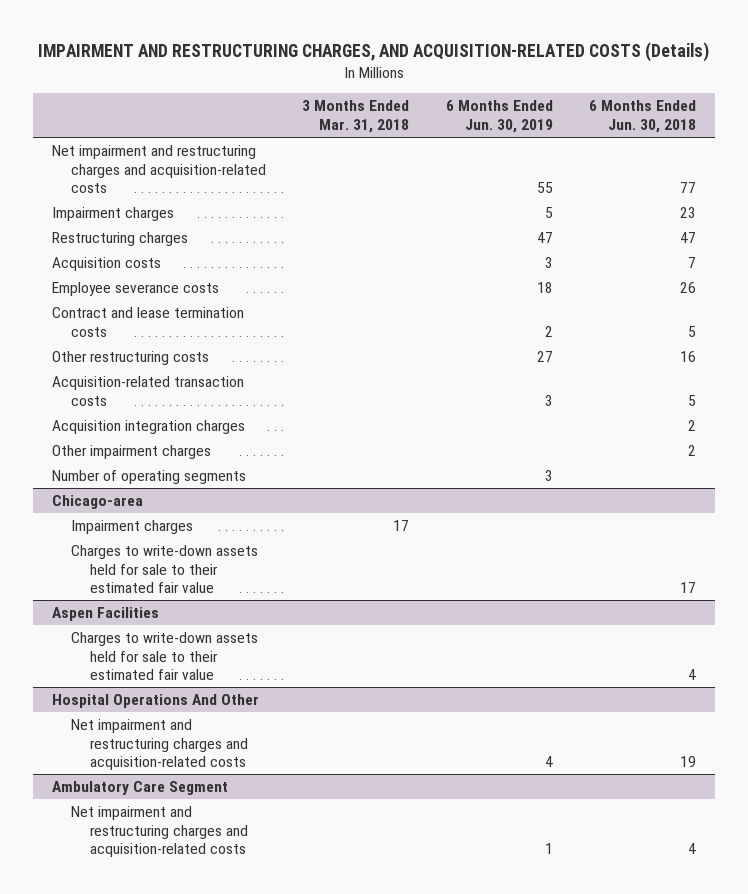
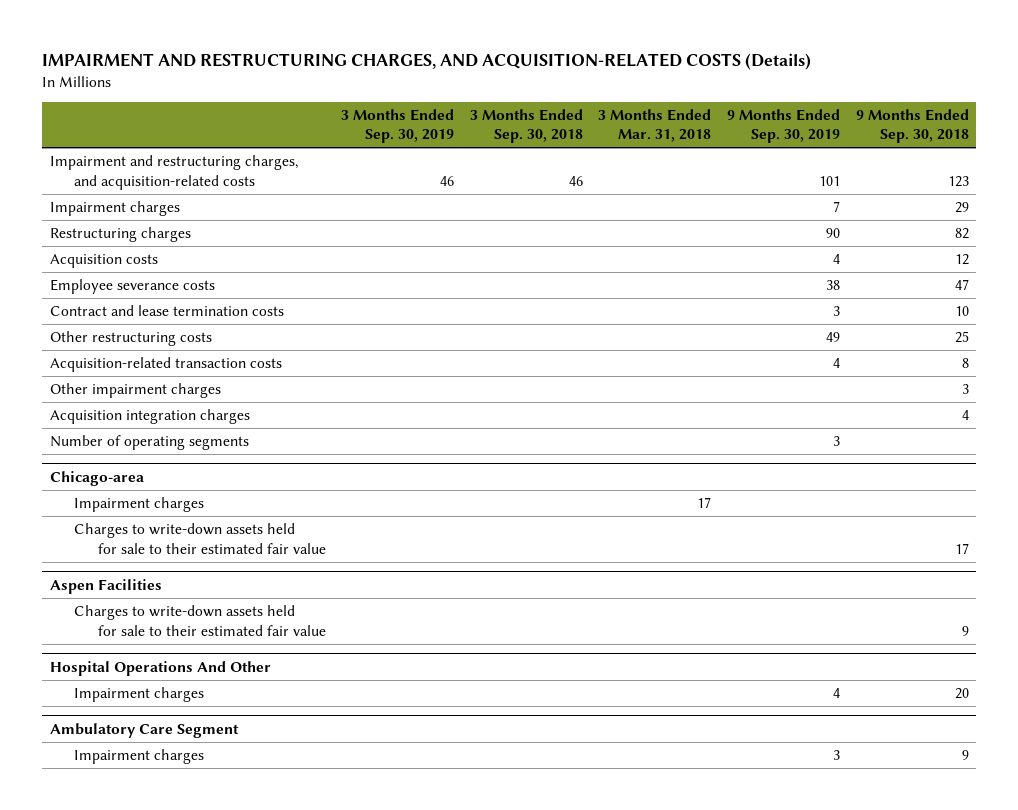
- | 3 Months Ended Mar. 31, 2018 | 6 Months Ended Jun. 30, 2019 | 6 Months Ended Jun. 30, 2018
+ | 3 Months Ended Sep. 30, 2019 | 3 Months Ended Sep. 30, 2018 | 3 Months Ended Mar. 31, 2018 | 9 Months Ended Sep. 30, 2019 | 9 Months Ended Sep. 30, 2018
- Net impairment and restructuring charges and acquisition-related costs | | 55 | 77
+ Impairment and restructuring charges, and acquisition-related costs | 46 | 46 | | 101 | 123
moved down: Acquisition integration charges | | | | | 4
@ Hospital Operations And Other
- Net impairment and restructuring charges and acquisition-related costs | | 4 | 19
+ Impairment charges | | | | 4 | 20
@ Ambulatory Care Segment
- Net impairment and restructuring charges and acquisition-related costs | | 1 | 4
+ Impairment charges | | | | 3 | 9

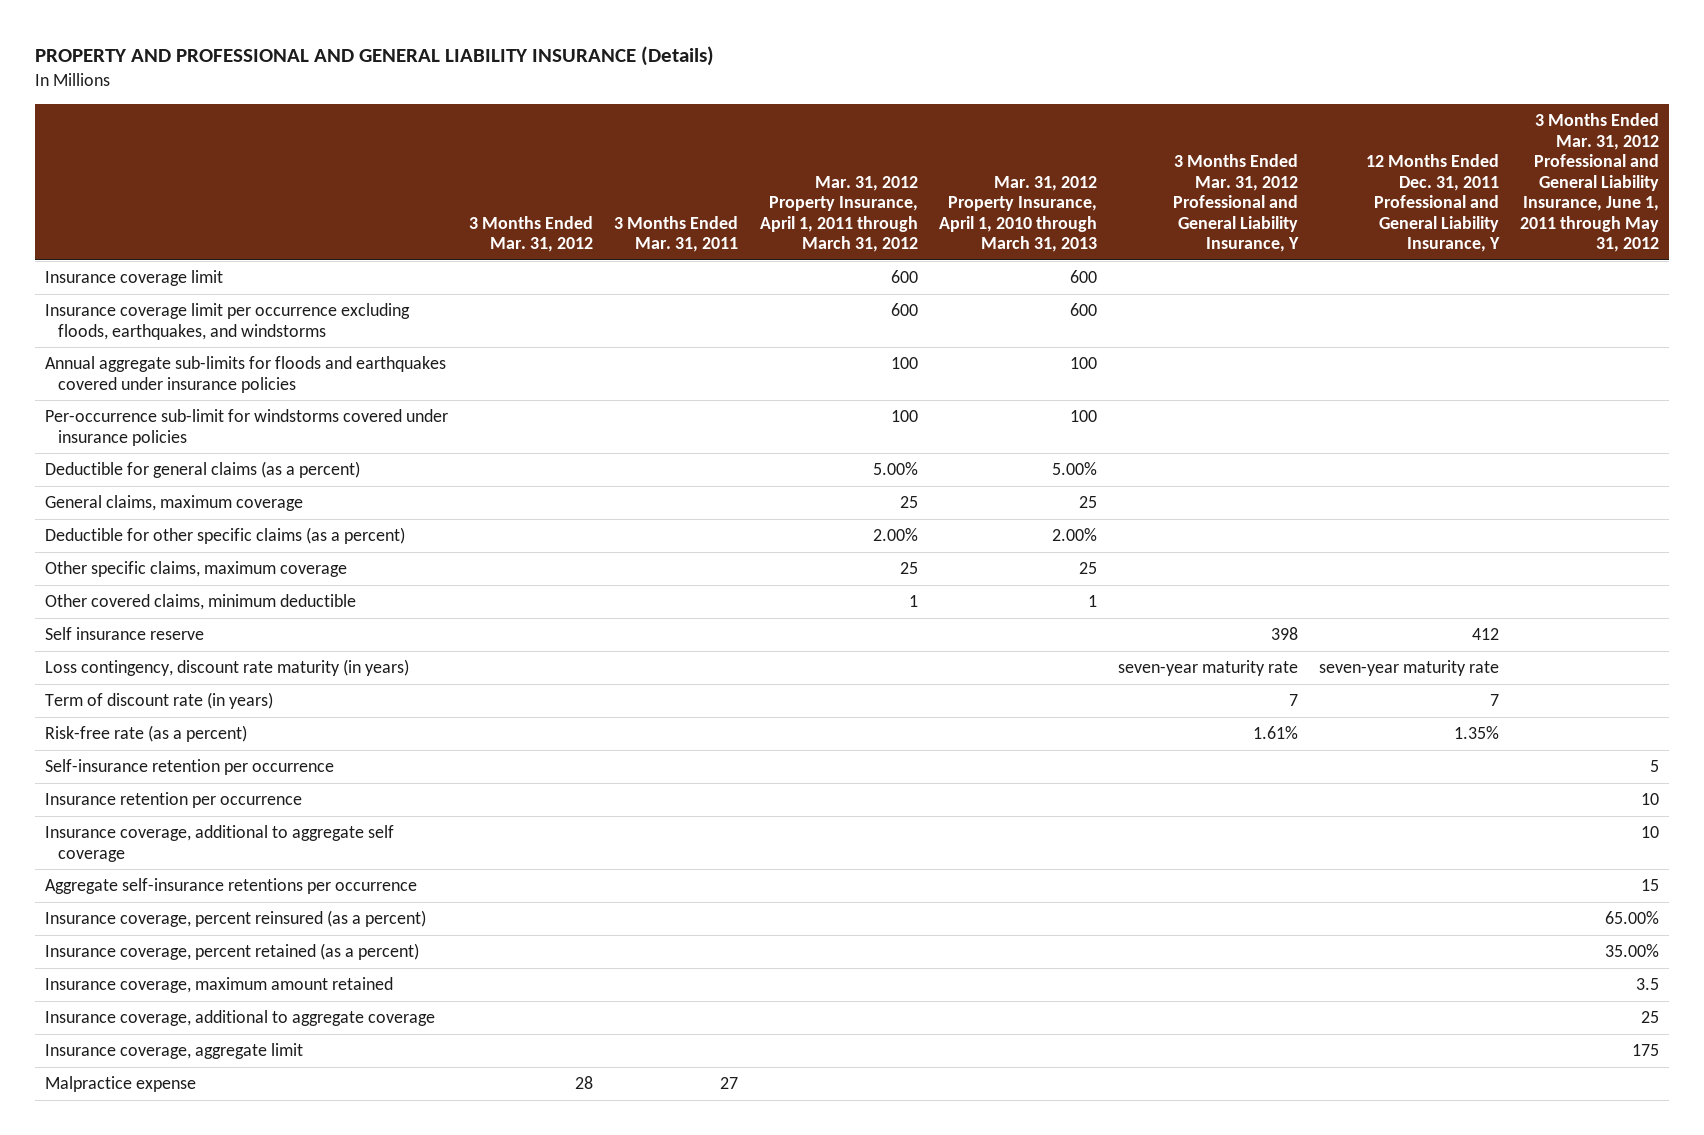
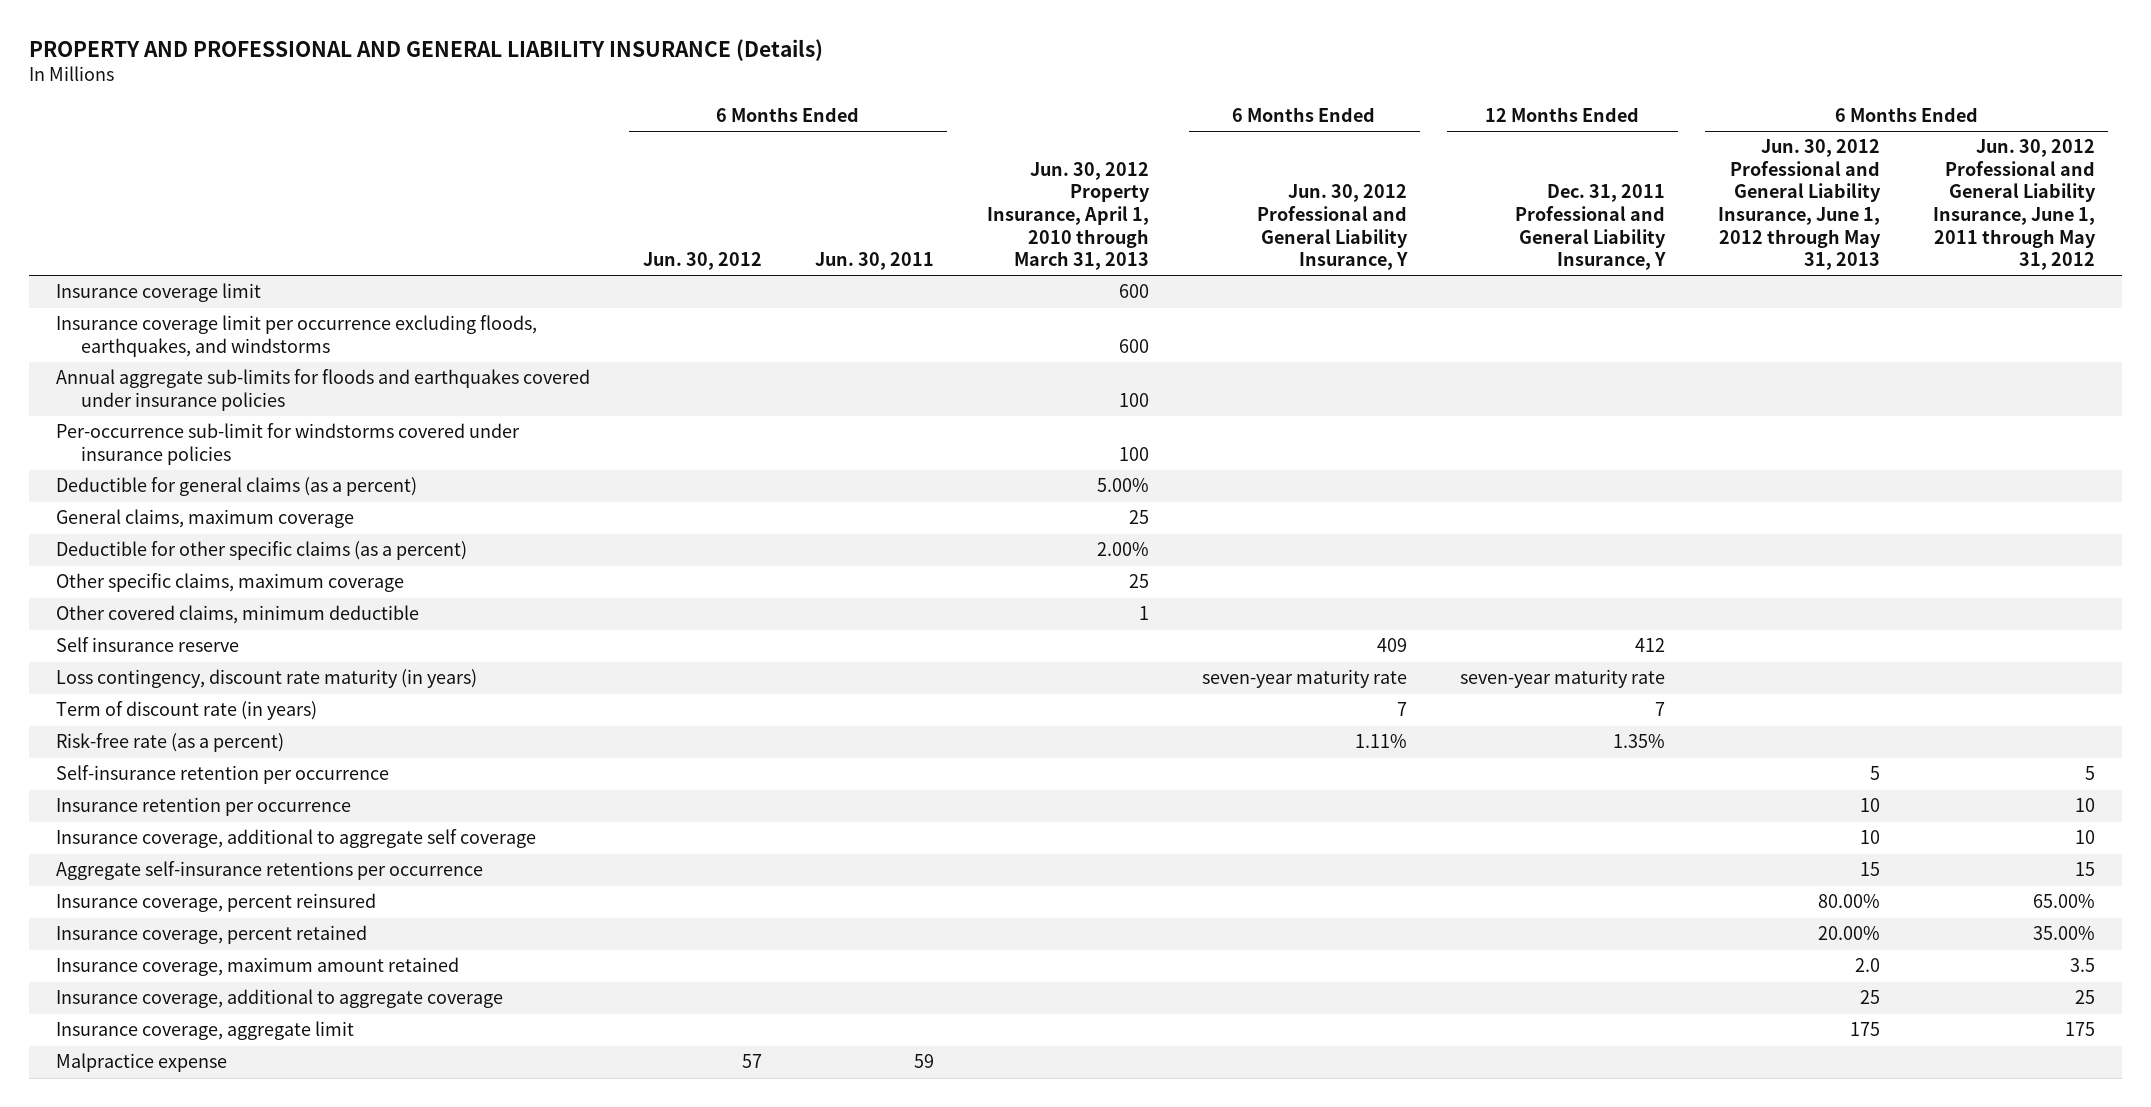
- | 3 Months Ended Mar. 31, 2012 | 3 Months Ended Mar. 31, 2011 | Mar. 31, 2012 Property Insurance, April 1, 2011 through March 31, 2012 | Mar. 31, 2012 Property Insurance, April 1, 2010 through March 31, 2013 | 3 Months Ended Mar. 31, 2012 Professional and General Liability Insurance, Y | 12 Months Ended Dec. 31, 2011 Professional and General Liability Insurance, Y | 3 Months Ended Mar. 31, 2012 Professional and General Liability Insurance, June 1, 2011 through May 31, 2012
+ | 6 Months Ended Jun. 30, 2012 | 6 Months Ended Jun. 30, 2011 | Jun. 30, 2012 Property Insurance, April 1, 2010 through March 31, 2013 | 6 Months Ended Jun. 30, 2012 Professional and General Liability Insurance, Y | 12 Months Ended Dec. 31, 2011 Professional and General Liability Insurance, Y | 6 Months Ended Jun. 30, 2012 Professional and General Liability Insurance, June 1, 2012 through May 31, 2013 | 6 Months Ended Jun. 30, 2012 Professional and General Liability Insurance, June 1, 2011 through May 31, 2012
- Insurance coverage, percent reinsured (as a percent) | | | | | | | 65.00%
- Insurance coverage, percent retained (as a percent) | | | | | | | 35.00%
+ Insurance coverage, percent reinsured | | | | | | 80.00% | 65.00%
+ Insurance coverage, percent retained | | | | | | 20.00% | 35.00%

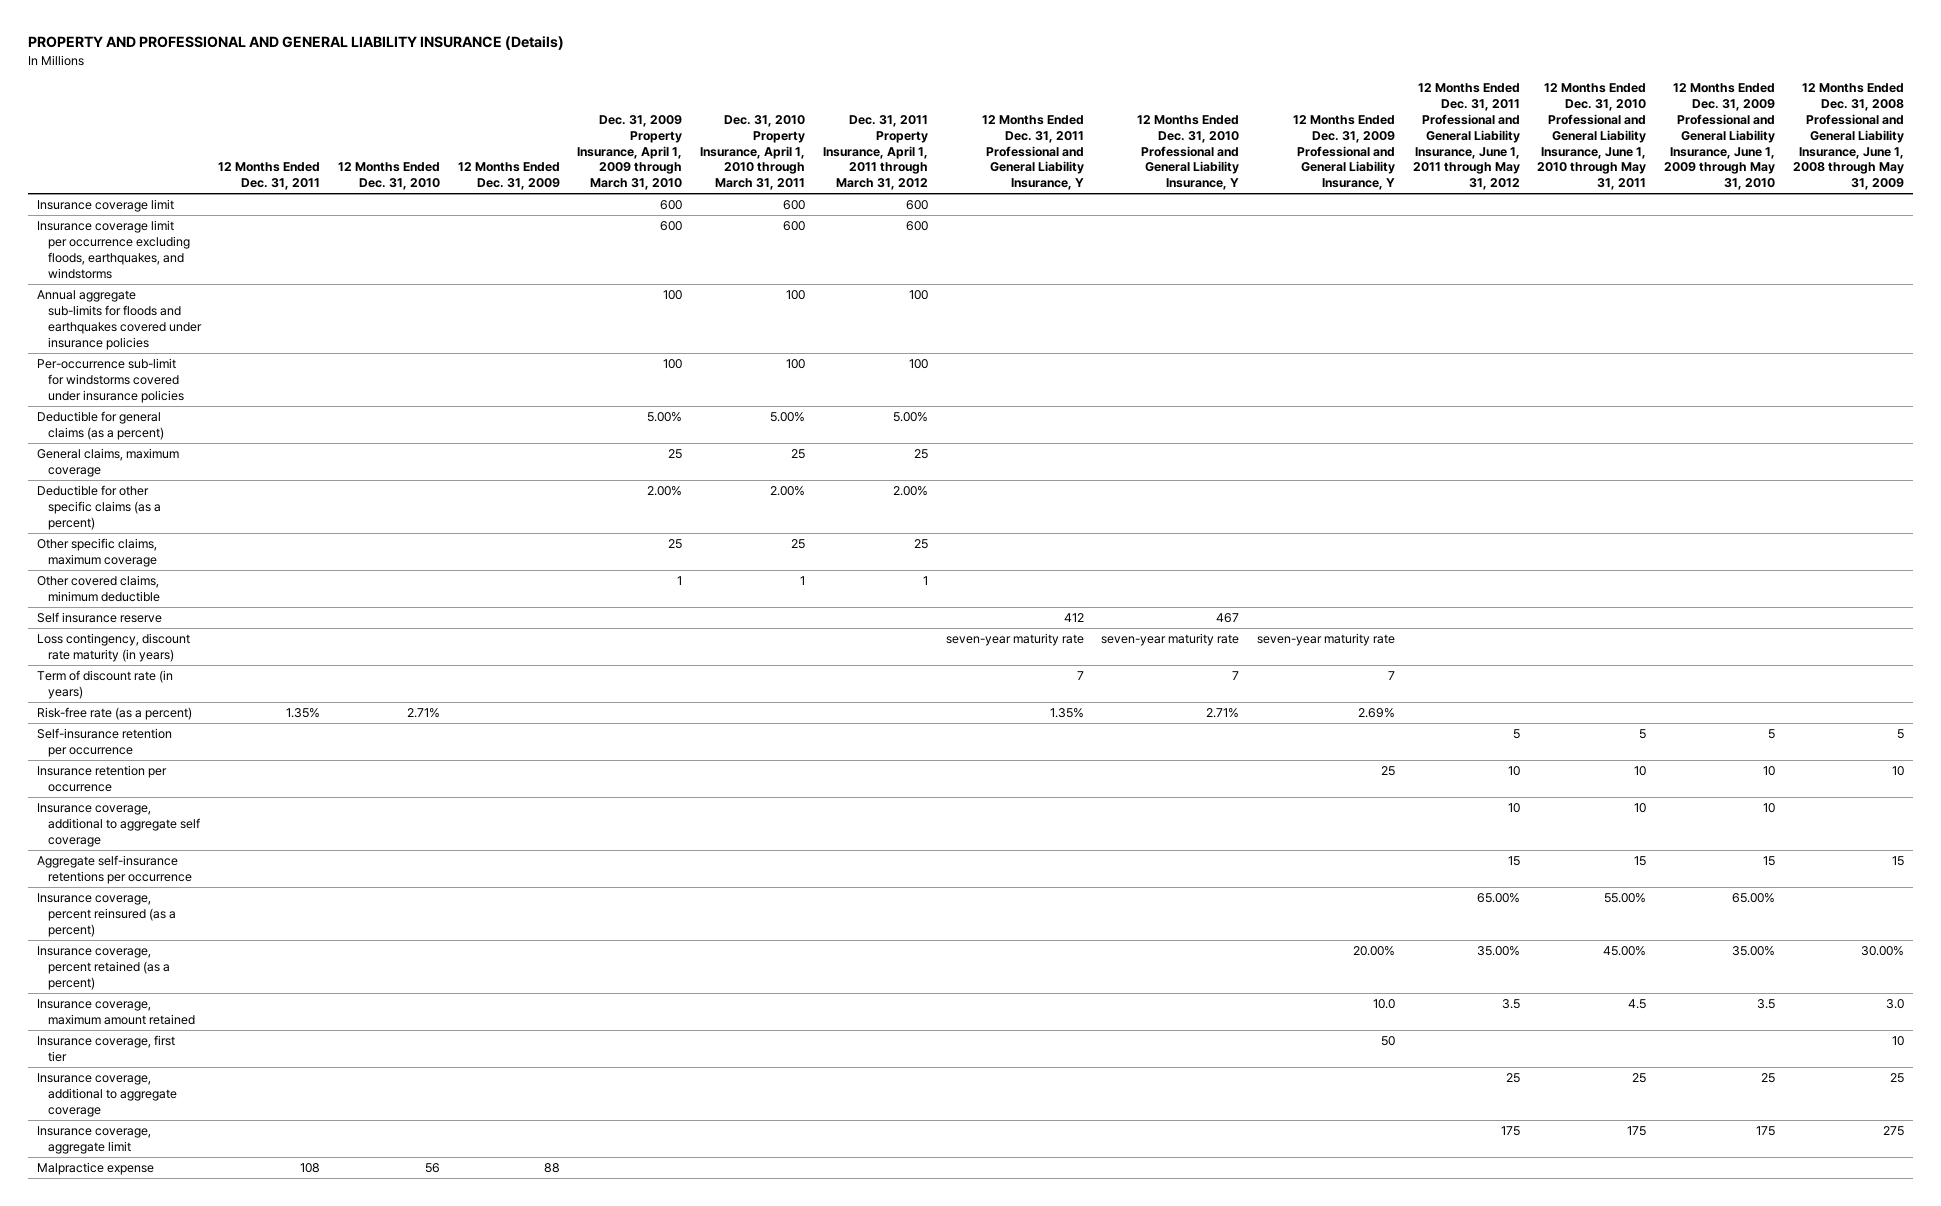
- | 6 Months Ended Jun. 30, 2012 | 6 Months Ended Jun. 30, 2011 | Jun. 30, 2012 Property Insurance, April 1, 2010 through March 31, 2013 | 6 Months Ended Jun. 30, 2012 Professional and General Liability Insurance, Y | 12 Months Ended Dec. 31, 2011 Professional and General Liability Insurance, Y | 6 Months Ended Jun. 30, 2012 Professional and General Liability Insurance, June 1, 2012 through May 31, 2013 | 6 Months Ended Jun. 30, 2012 Professional and General Liability Insurance, June 1, 2011 through May 31, 2012
+ | 12 Months Ended Dec. 31, 2011 | 12 Months Ended Dec. 31, 2010 | 12 Months Ended Dec. 31, 2009 | Dec. 31, 2009 Property Insurance, April 1, 2009 through March 31, 2010 | Dec. 31, 2010 Property Insurance, April 1, 2010 through March 31, 2011 | Dec. 31, 2011 Property Insurance, April 1, 2011 through March 31, 2012 | 12 Months Ended Dec. 31, 2011 Professional and General Liability Insurance, Y | 12 Months Ended Dec. 31, 2010 Professional and General Liability Insurance, Y | 12 Months Ended Dec. 31, 2009 Professional and General Liability Insurance, Y | 12 Months Ended Dec. 31, 2011 Professional and General Liability Insurance, June 1, 2011 through May 31, 2012 | 12 Months Ended Dec. 31, 2010 Professional and General Liability Insurance, June 1, 2010 through May 31, 2011 | 12 Months Ended Dec. 31, 2009 Professional and General Liability Insurance, June 1, 2009 through May 31, 2010 | 12 Months Ended Dec. 31, 2008 Professional and General Liability Insurance, June 1, 2008 through May 31, 2009
- Insurance coverage, percent reinsured | | | | | | 80.00% | 65.00%
- Insurance coverage, percent retained | | | | | | 20.00% | 35.00%
+ Insurance coverage, percent reinsured (as a percent) | | | | | | | | | | 65.00% | 55.00% | 65.00% |
+ Insurance coverage, percent retained (as a percent) | | | | | | | | | 20.00% | 35.00% | 45.00% | 35.00% | 30.00%
+ Insurance coverage, first tier | | | | | | | | | 50 | | | | 10

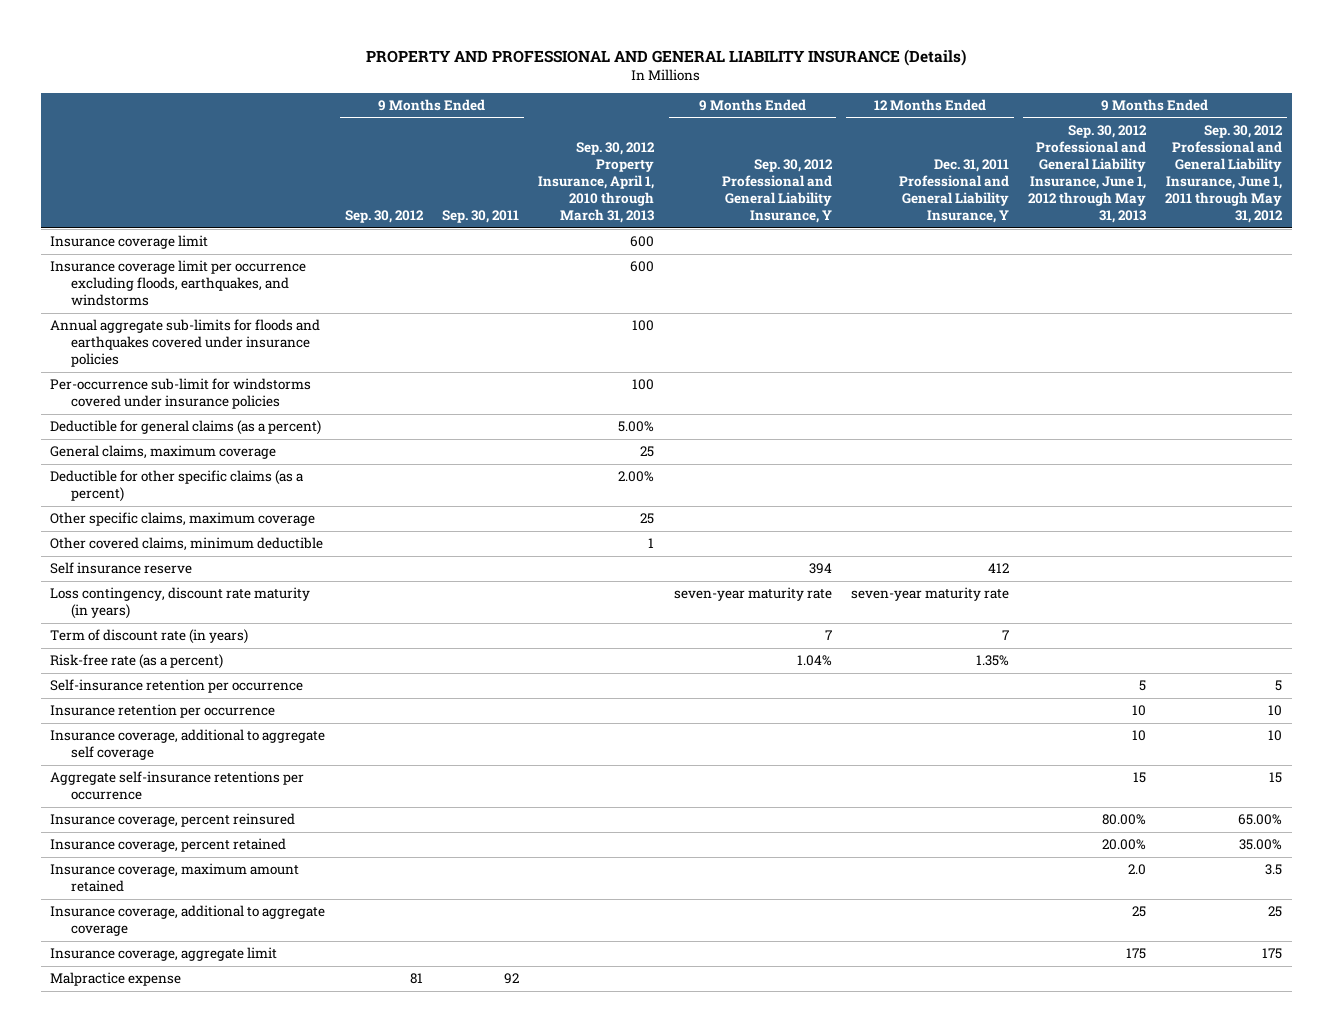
- | 12 Months Ended Dec. 31, 2011 | 12 Months Ended Dec. 31, 2010 | 12 Months Ended Dec. 31, 2009 | Dec. 31, 2009 Property Insurance, April 1, 2009 through March 31, 2010 | Dec. 31, 2010 Property Insurance, April 1, 2010 through March 31, 2011 | Dec. 31, 2011 Property Insurance, April 1, 2011 through March 31, 2012 | 12 Months Ended Dec. 31, 2011 Professional and General Liability Insurance, Y | 12 Months Ended Dec. 31, 2010 Professional and General Liability Insurance, Y | 12 Months Ended Dec. 31, 2009 Professional and General Liability Insurance, Y | 12 Months Ended Dec. 31, 2011 Professional and General Liability Insurance, June 1, 2011 through May 31, 2012 | 12 Months Ended Dec. 31, 2010 Professional and General Liability Insurance, June 1, 2010 through May 31, 2011 | 12 Months Ended Dec. 31, 2009 Professional and General Liability Insurance, June 1, 2009 through May 31, 2010 | 12 Months Ended Dec. 31, 2008 Professional and General Liability Insurance, June 1, 2008 through May 31, 2009
+ | 9 Months Ended Sep. 30, 2012 | 9 Months Ended Sep. 30, 2011 | Sep. 30, 2012 Property Insurance, April 1, 2010 through March 31, 2013 | 9 Months Ended Sep. 30, 2012 Professional and General Liability Insurance, Y | 12 Months Ended Dec. 31, 2011 Professional and General Liability Insurance, Y | 9 Months Ended Sep. 30, 2012 Professional and General Liability Insurance, June 1, 2012 through May 31, 2013 | 9 Months Ended Sep. 30, 2012 Professional and General Liability Insurance, June 1, 2011 through May 31, 2012
- Insurance coverage, percent reinsured (as a percent) | | | | | | | | | | 65.00% | 55.00% | 65.00% |
- Insurance coverage, percent retained (as a percent) | | | | | | | | | 20.00% | 35.00% | 45.00% | 35.00% | 30.00%
+ Insurance coverage, percent reinsured | | | | | | 80.00% | 65.00%
+ Insurance coverage, percent retained | | | | | | 20.00% | 35.00%
- Insurance coverage, first tier | | | | | | | | | 50 | | | | 10

